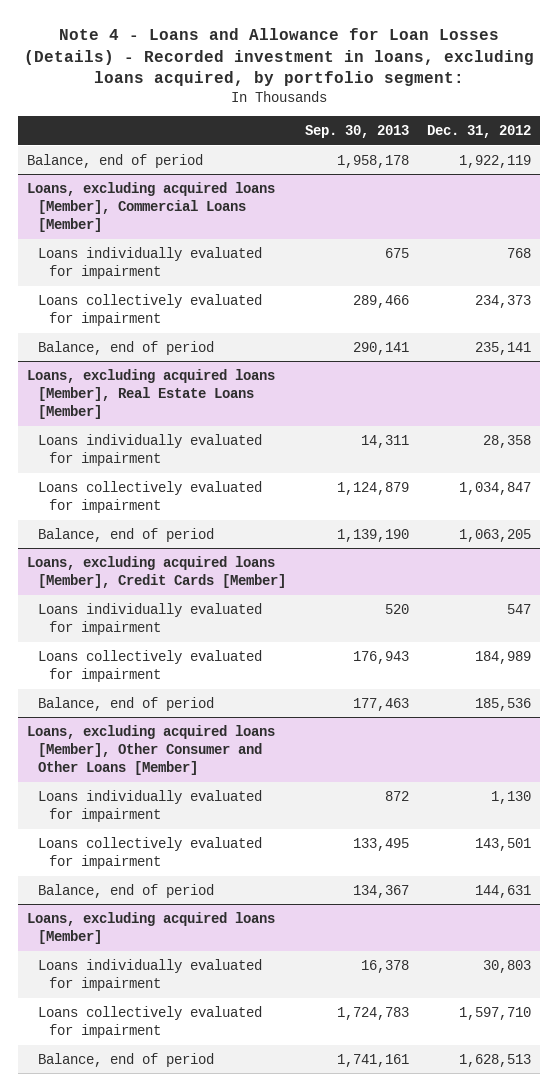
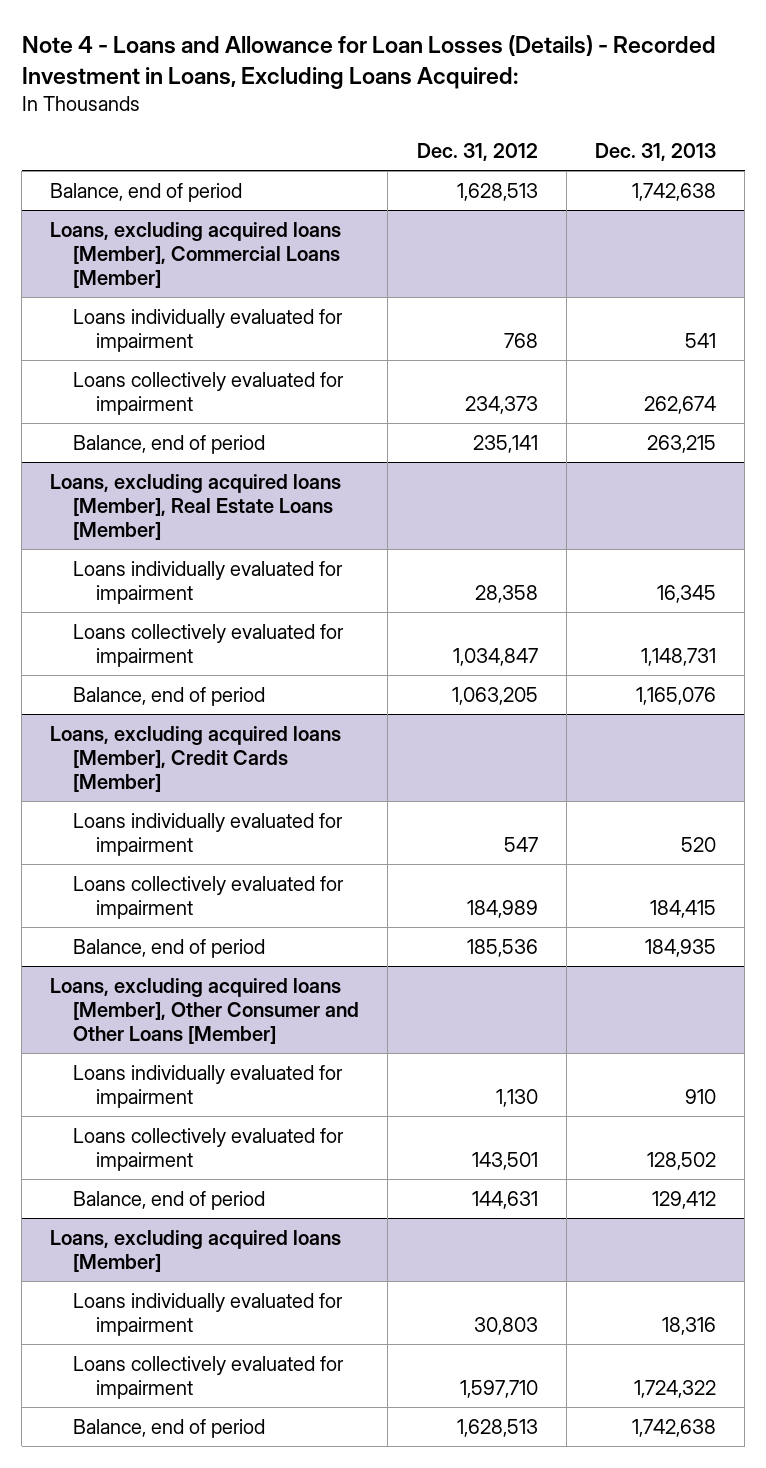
- Note 4 - Loans and Allowance for Loan Losses (Details) - Recorded investment in loans, excluding loans acquired, by portfolio segment:
+ Note 4 - Loans and Allowance for Loan Losses (Details) - Recorded Investment in Loans, Excluding Loans Acquired:
- | Sep. 30, 2013 | Dec. 31, 2012
+ | Dec. 31, 2012 | Dec. 31, 2013
- Balance, end of period | 1,958,178 | 1,922,119
+ Balance, end of period | 1,628,513 | 1,742,638

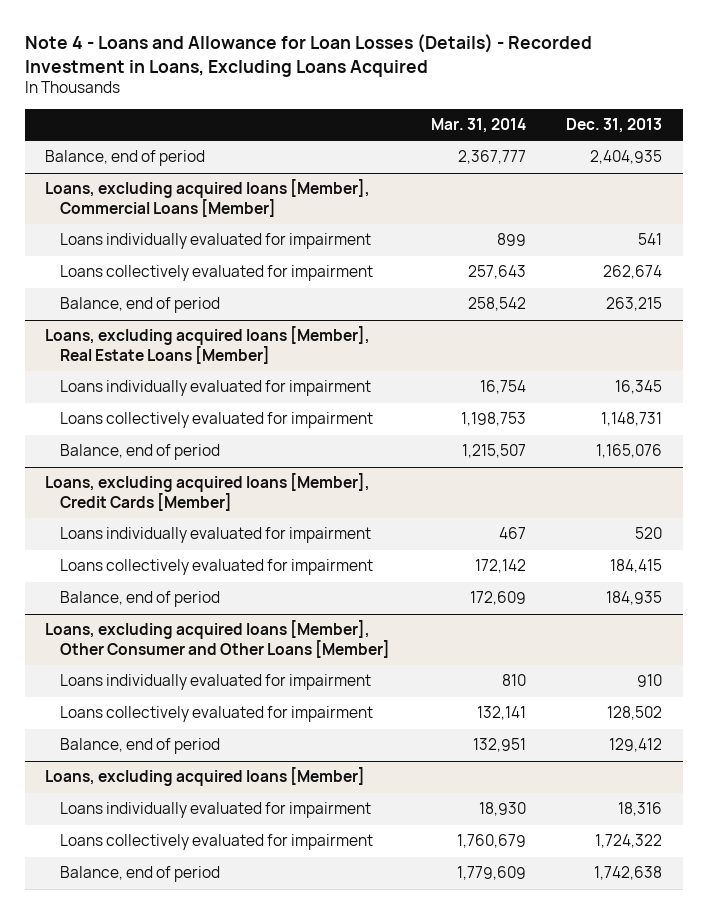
- Note 4 - Loans and Allowance for Loan Losses (Details) - Recorded Investment in Loans, Excluding Loans Acquired:
+ Note 4 - Loans and Allowance for Loan Losses (Details) - Recorded Investment in Loans, Excluding Loans Acquired
- | Dec. 31, 2012 | Dec. 31, 2013
+ | Mar. 31, 2014 | Dec. 31, 2013
- Balance, end of period | 1,628,513 | 1,742,638
+ Balance, end of period | 2,367,777 | 2,404,935

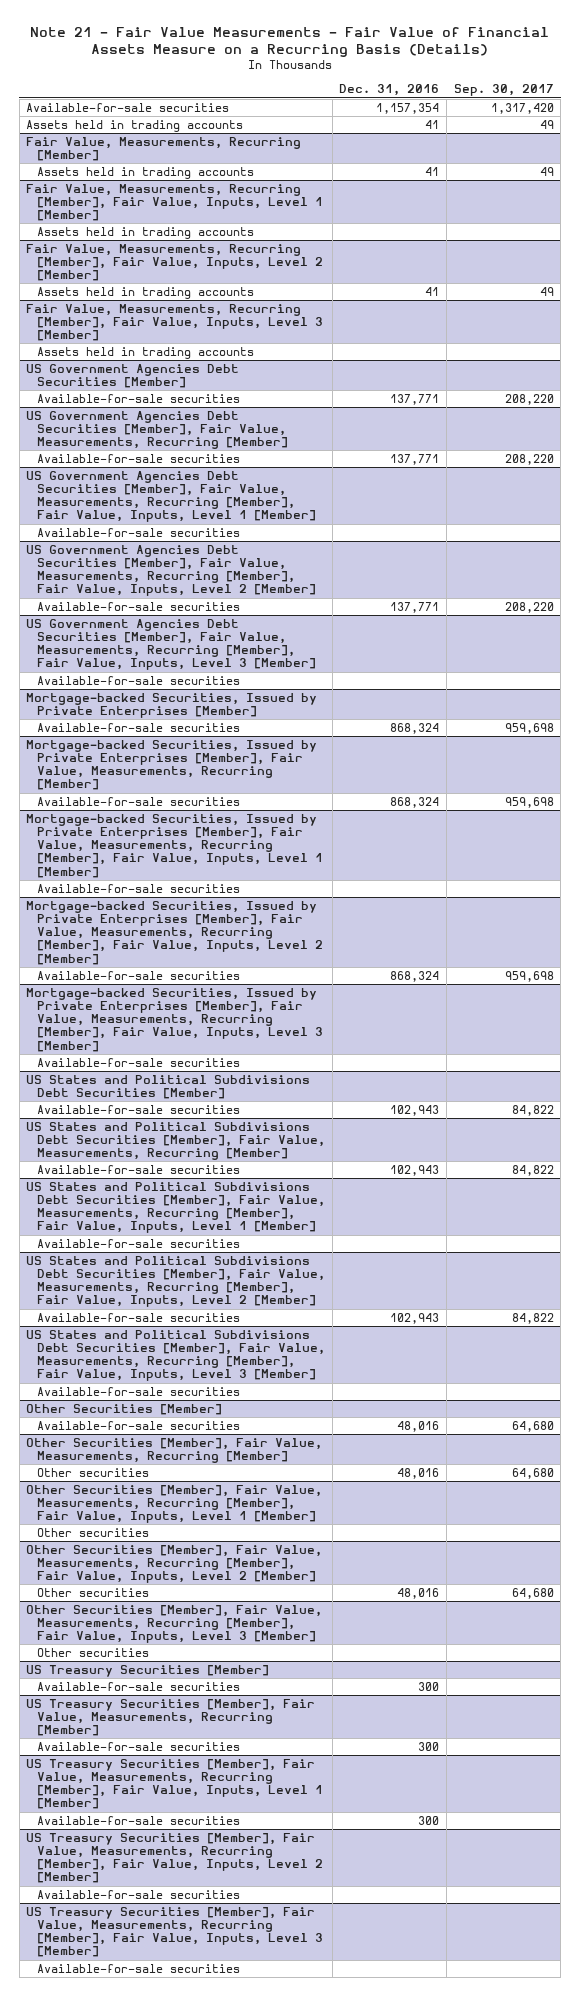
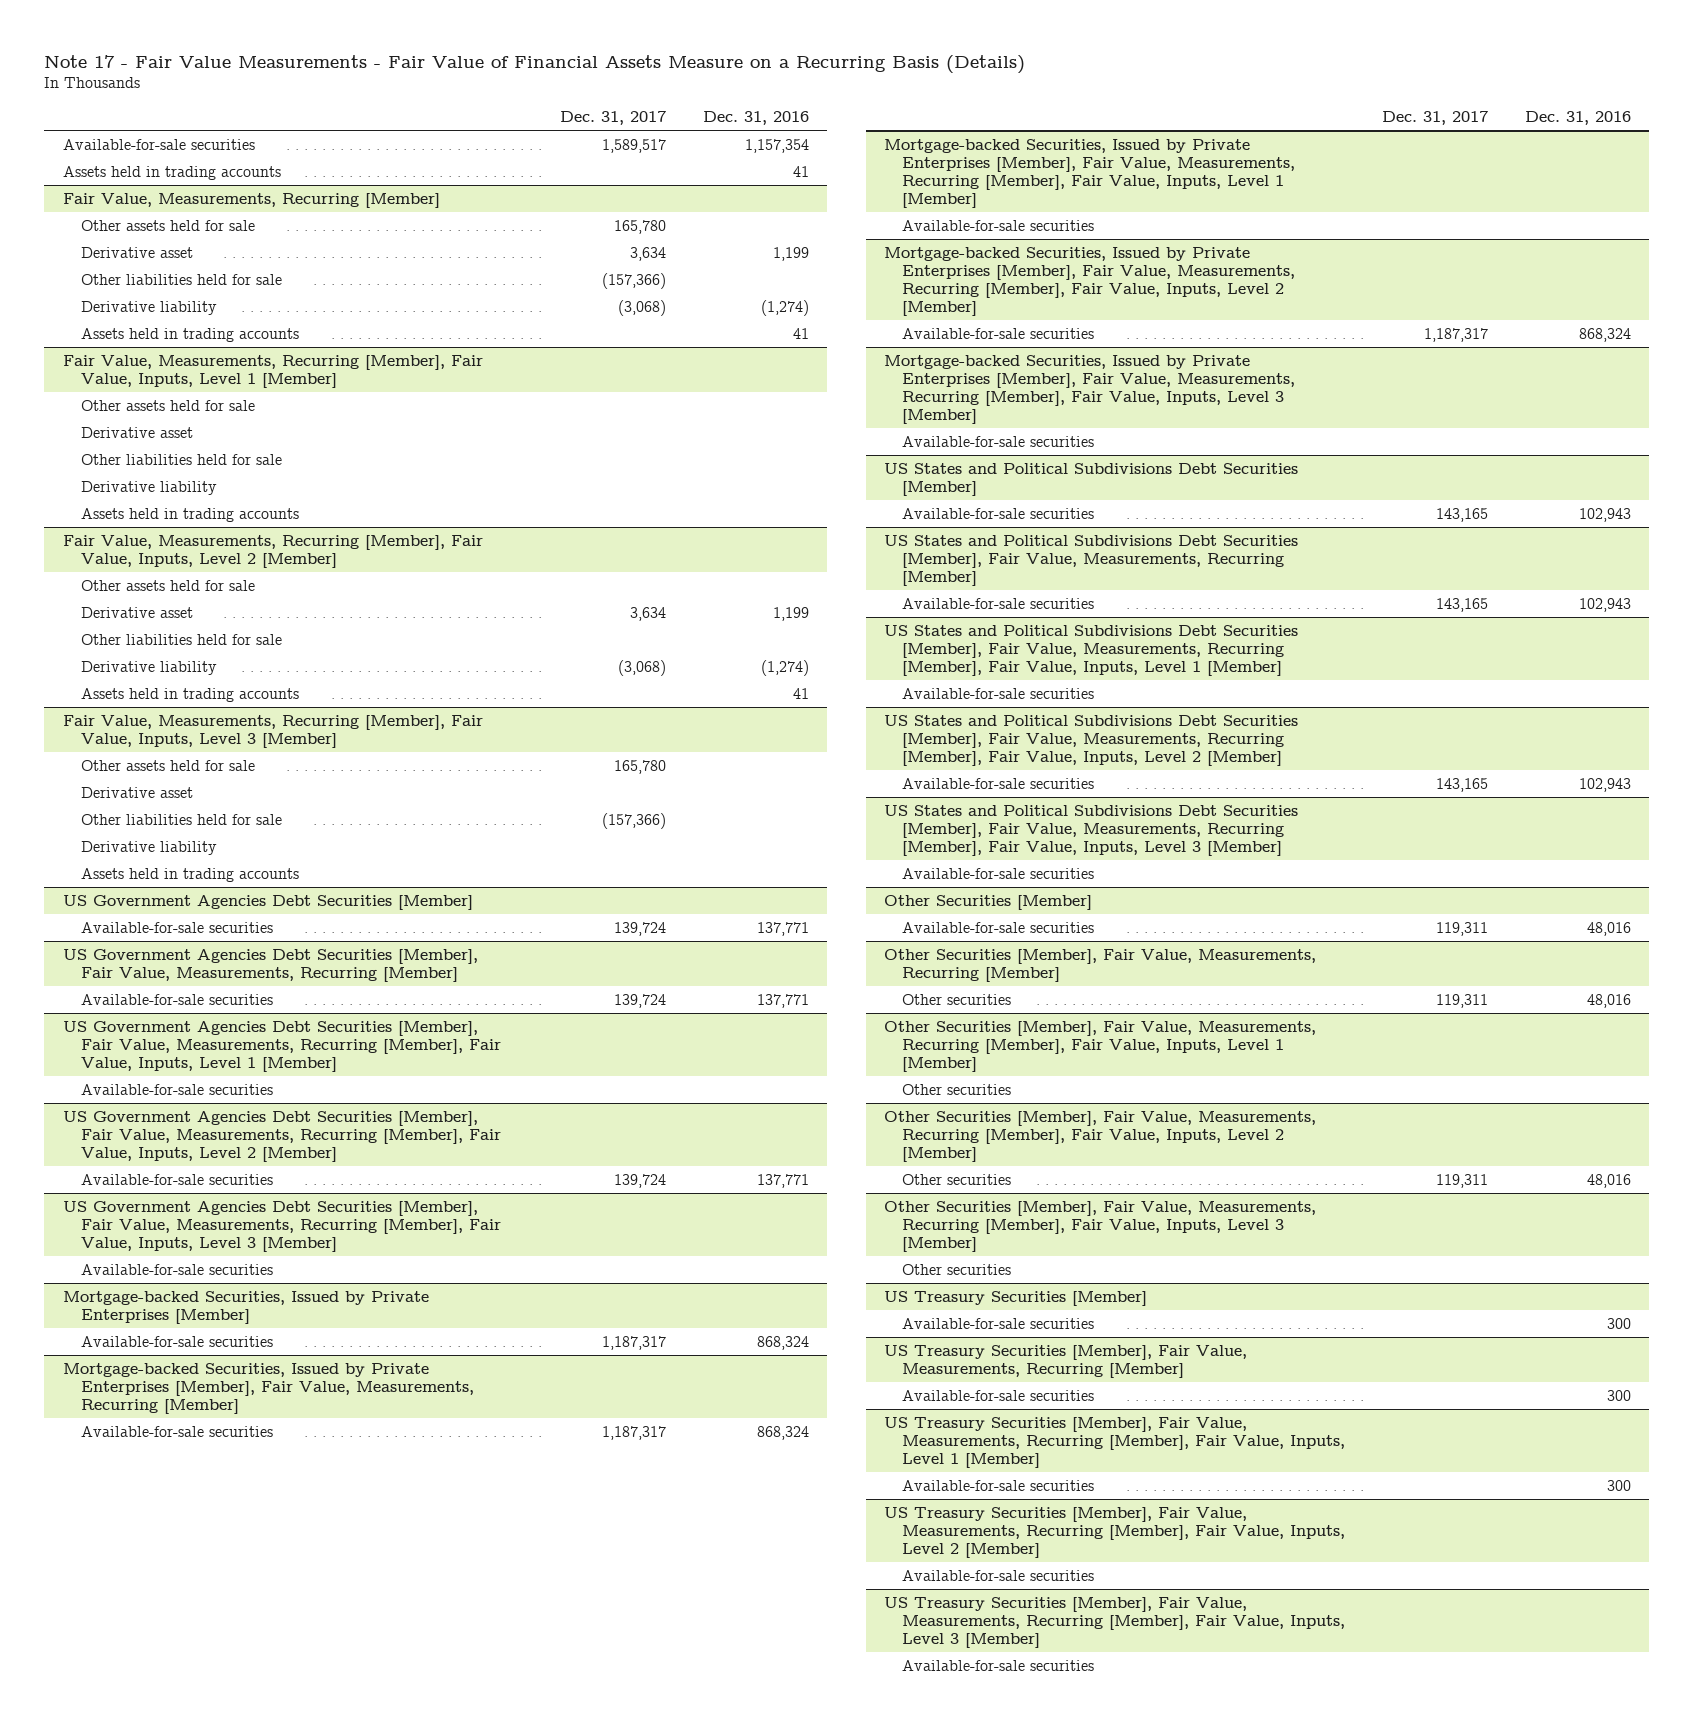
- Note 21 - Fair Value Measurements - Fair Value of Financial Assets Measure on a Recurring Basis (Details)
+ Note 17 - Fair Value Measurements - Fair Value of Financial Assets Measure on a Recurring Basis (Details)
- | Dec. 31, 2016 | Sep. 30, 2017
+ | Dec. 31, 2017 | Dec. 31, 2016
@ Fair Value, Measurements, Recurring [Member]
+ Other assets held for sale | 165,780 |
+ Derivative asset | 3,634 | 1,199
+ Other liabilities held for sale | (157,366) |
+ Derivative liability | (3,068) | (1,274)
@ Fair Value, Measurements, Recurring [Member], Fair Value, Inputs, Level 1 [Member]
+ Other assets held for sale
+ Derivative asset
+ Other liabilities held for sale
+ Derivative liability
@ Fair Value, Measurements, Recurring [Member], Fair Value, Inputs, Level 2 [Member]
+ Other assets held for sale
+ Derivative asset | 3,634 | 1,199
+ Other liabilities held for sale
+ Derivative liability | (3,068) | (1,274)
@ Fair Value, Measurements, Recurring [Member], Fair Value, Inputs, Level 3 [Member]
+ Other assets held for sale | 165,780 |
+ Derivative asset
+ Other liabilities held for sale | (157,366) |
+ Derivative liability

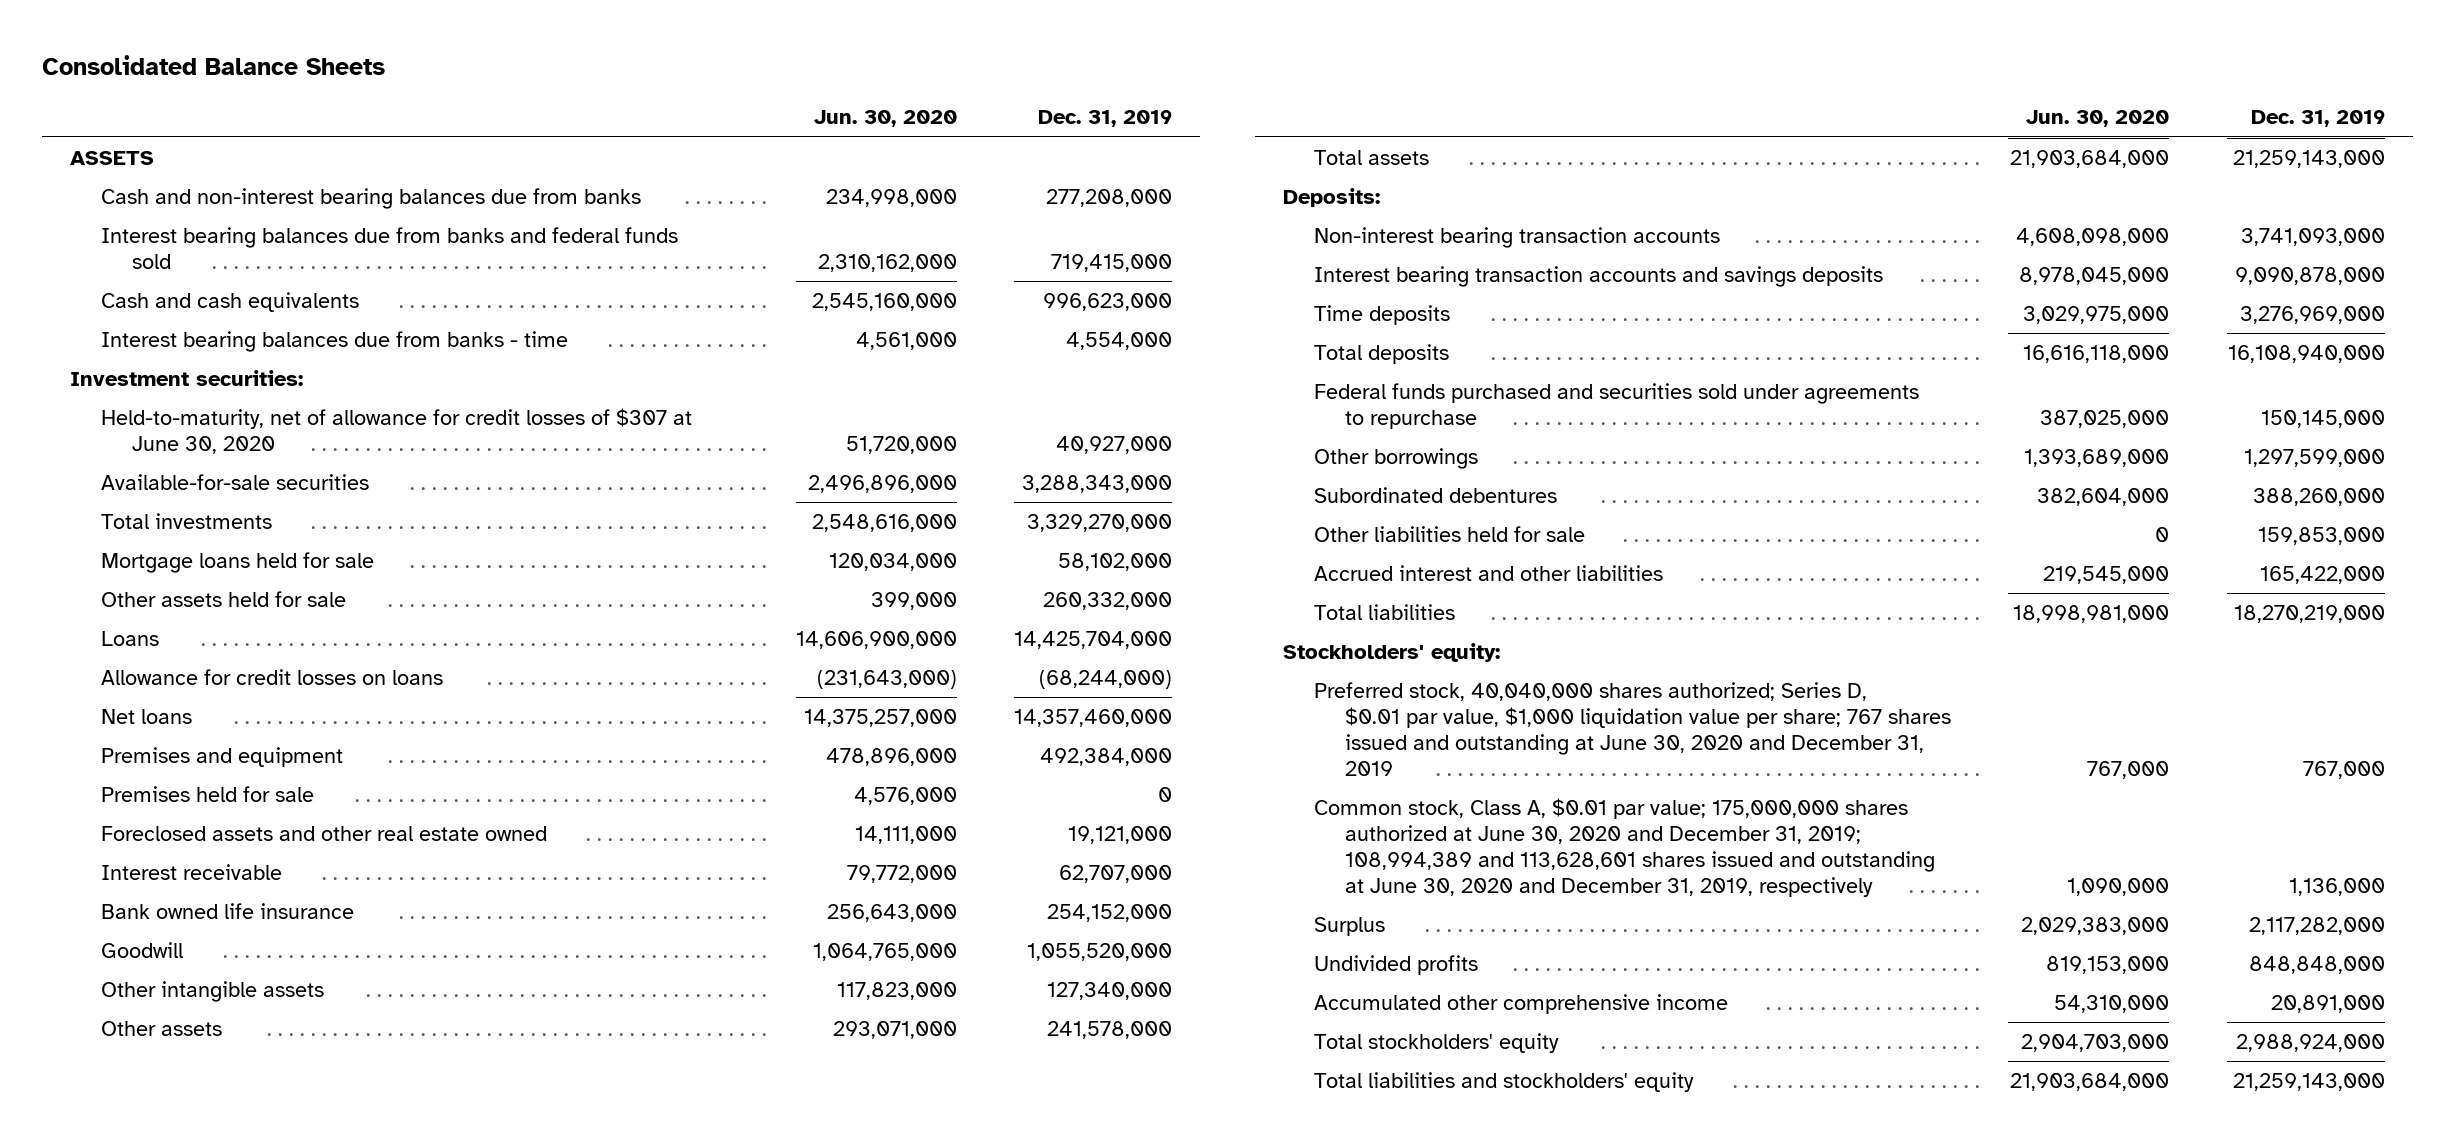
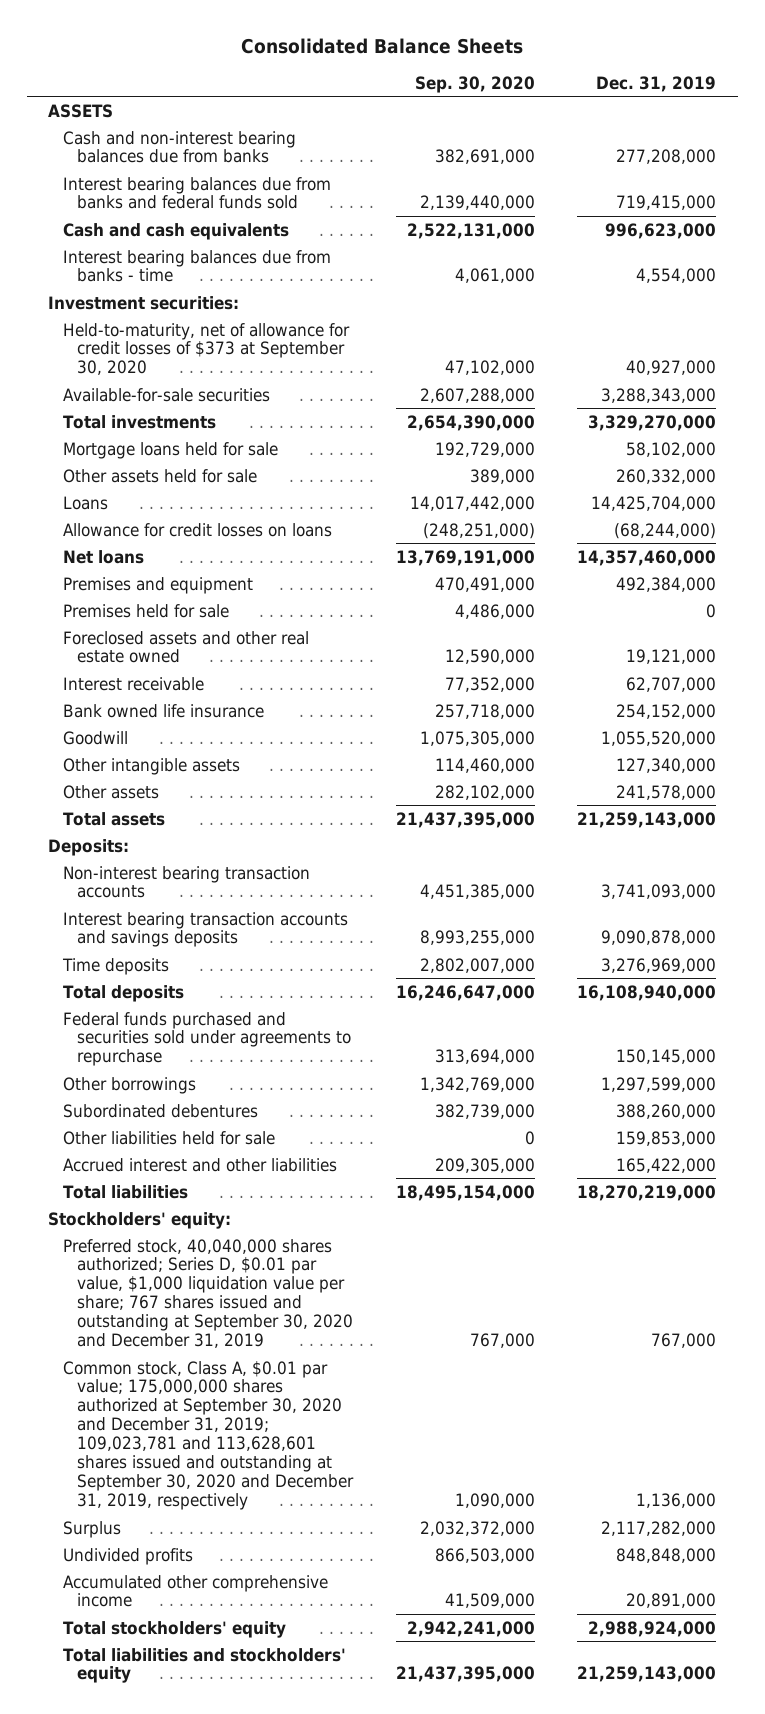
- | Jun. 30, 2020 | Dec. 31, 2019
+ | Sep. 30, 2020 | Dec. 31, 2019
- Held-to-maturity, net of allowance for credit losses of $307 at June 30, 2020 | 51,720,000 | 40,927,000
+ Held-to-maturity, net of allowance for credit losses of $373 at September 30, 2020 | 47,102,000 | 40,927,000
- Preferred stock, 40,040,000 shares authorized; Series D, $0.01 par value, $1,000 liquidation value per share; 767 shares issued and outstanding at June 30, 2020 and December 31, 2019 | 767,000 | 767,000
- Common stock, Class A, $0.01 par value; 175,000,000 shares authorized at June 30, 2020 and December 31, 2019; 108,994,389 and 113,628,601 shares issued and outstanding at June 30, 2020 and December 31, 2019, respectively | 1,090,000 | 1,136,000
+ Preferred stock, 40,040,000 shares authorized; Series D, $0.01 par value, $1,000 liquidation value per share; 767 shares issued and outstanding at September 30, 2020 and December 31, 2019 | 767,000 | 767,000
+ Common stock, Class A, $0.01 par value; 175,000,000 shares authorized at September 30, 2020 and December 31, 2019; 109,023,781 and 113,628,601 shares issued and outstanding at September 30, 2020 and December 31, 2019, respectively | 1,090,000 | 1,136,000

